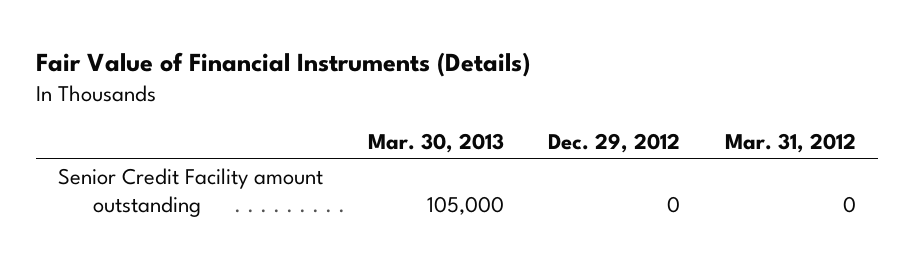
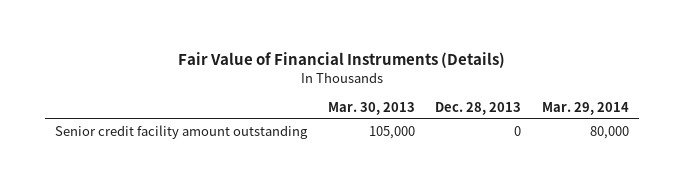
- | Mar. 30, 2013 | Dec. 29, 2012 | Mar. 31, 2012
+ | Mar. 30, 2013 | Dec. 28, 2013 | Mar. 29, 2014
- Senior Credit Facility amount outstanding | 105,000 | 0 | 0
+ Senior credit facility amount outstanding | 105,000 | 0 | 80,000

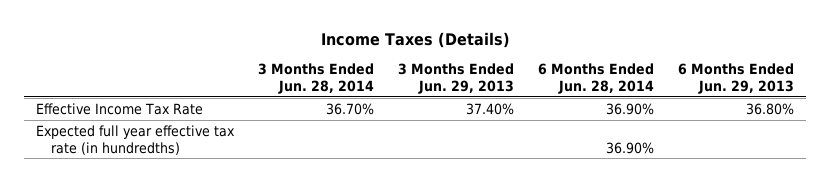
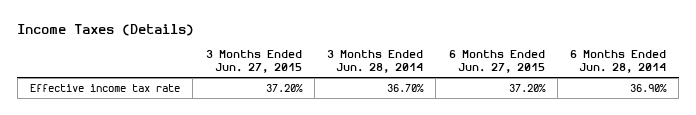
- | 3 Months Ended Jun. 28, 2014 | 3 Months Ended Jun. 29, 2013 | 6 Months Ended Jun. 28, 2014 | 6 Months Ended Jun. 29, 2013
+ | 3 Months Ended Jun. 27, 2015 | 3 Months Ended Jun. 28, 2014 | 6 Months Ended Jun. 27, 2015 | 6 Months Ended Jun. 28, 2014
- Effective Income Tax Rate | 36.70% | 37.40% | 36.90% | 36.80%
- Expected full year effective tax rate (in hundredths) | | | 36.90% |
+ Effective income tax rate | 37.20% | 36.70% | 37.20% | 36.90%

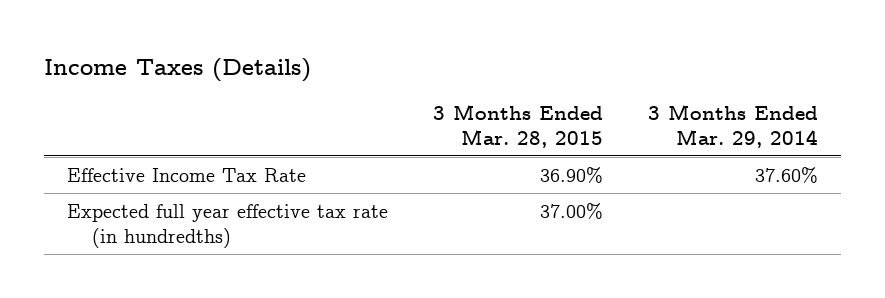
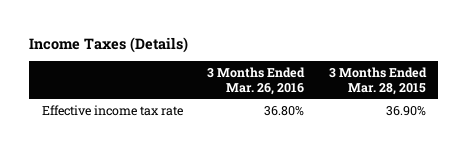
- | 3 Months Ended Mar. 28, 2015 | 3 Months Ended Mar. 29, 2014
+ | 3 Months Ended Mar. 26, 2016 | 3 Months Ended Mar. 28, 2015
- Effective Income Tax Rate | 36.90% | 37.60%
- Expected full year effective tax rate (in hundredths) | 37.00% |
+ Effective income tax rate | 36.80% | 36.90%

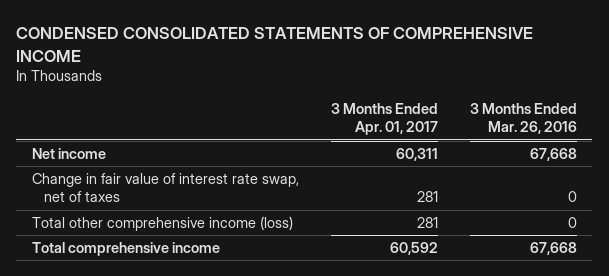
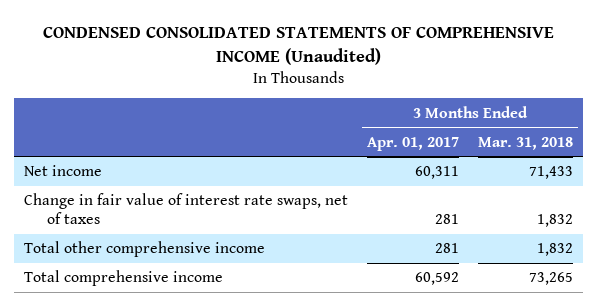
- CONDENSED CONSOLIDATED STATEMENTS OF COMPREHENSIVE INCOME
+ CONDENSED CONSOLIDATED STATEMENTS OF COMPREHENSIVE INCOME (Unaudited)
- | 3 Months Ended Apr. 01, 2017 | 3 Months Ended Mar. 26, 2016
+ | 3 Months Ended Apr. 01, 2017 | 3 Months Ended Mar. 31, 2018
- Change in fair value of interest rate swap, net of taxes | 281 | 0
- Total other comprehensive income (loss) | 281 | 0
+ Change in fair value of interest rate swaps, net of taxes | 281 | 1,832
+ Total other comprehensive income | 281 | 1,832

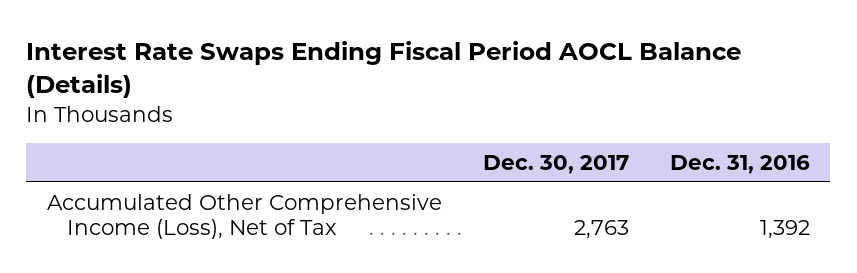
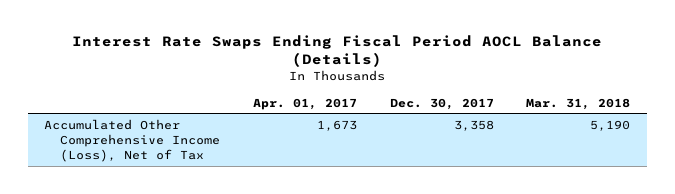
- | Dec. 30, 2017 | Dec. 31, 2016
+ | Apr. 01, 2017 | Dec. 30, 2017 | Mar. 31, 2018
- Accumulated Other Comprehensive Income (Loss), Net of Tax | 2,763 | 1,392
+ Accumulated Other Comprehensive Income (Loss), Net of Tax | 1,673 | 3,358 | 5,190

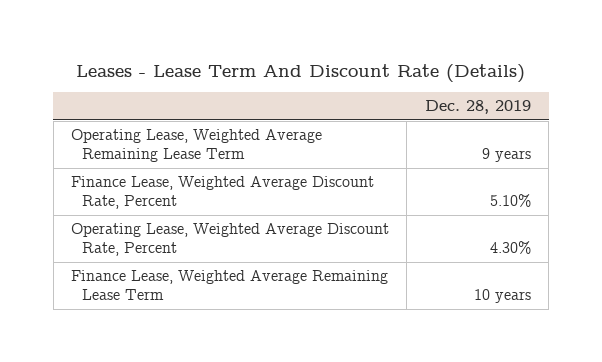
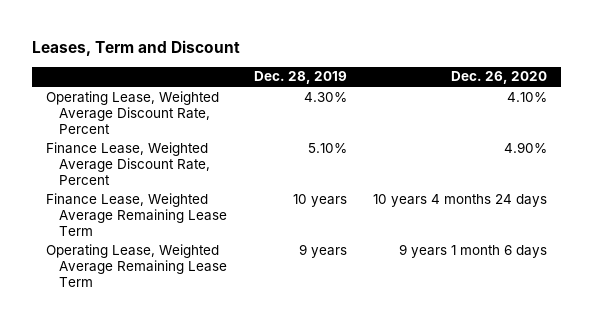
- Leases - Lease Term And Discount Rate (Details)
+ Leases, Term and Discount
- | Dec. 28, 2019
+ | Dec. 28, 2019 | Dec. 26, 2020
moved down: Finance Lease, Weighted Average Discount Rate, Percent | 5.10% | 4.90%
moved down: Operating Lease, Weighted Average Remaining Lease Term | 9 years | 9 years 1 month 6 days

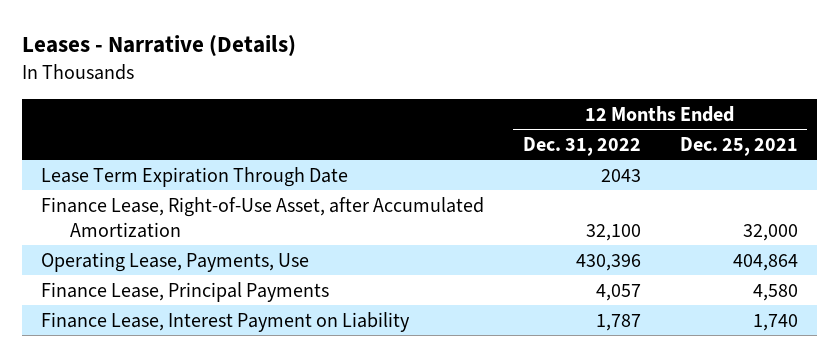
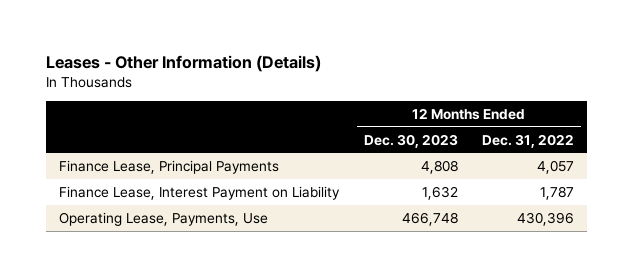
- Leases - Narrative (Details)
+ Leases - Other Information (Details)
- | 12 Months Ended Dec. 31, 2022 | 12 Months Ended Dec. 25, 2021
+ | 12 Months Ended Dec. 30, 2023 | 12 Months Ended Dec. 31, 2022
- Lease Term Expiration Through Date | 2043 |
- Finance Lease, Right-of-Use Asset, after Accumulated Amortization | 32,100 | 32,000
moved down: Operating Lease, Payments, Use | 466,748 | 430,396

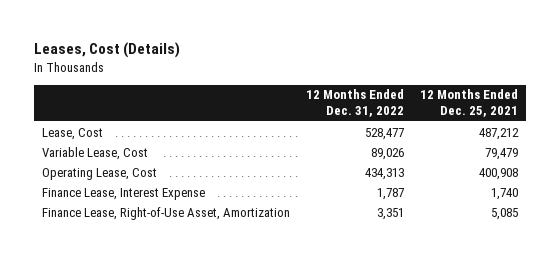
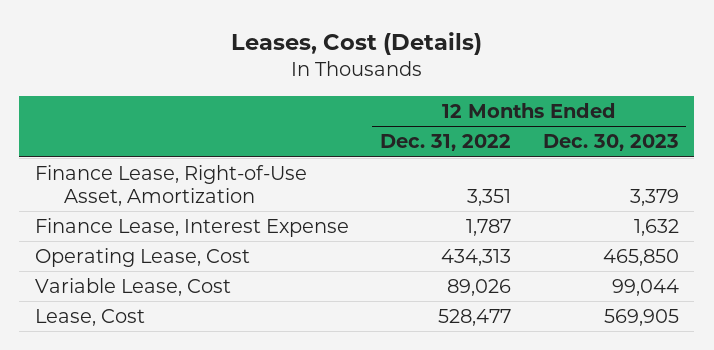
- | 12 Months Ended Dec. 31, 2022 | 12 Months Ended Dec. 25, 2021
+ | 12 Months Ended Dec. 31, 2022 | 12 Months Ended Dec. 30, 2023
moved down: Finance Lease, Interest Expense | 1,787 | 1,632
moved down: Operating Lease, Cost | 434,313 | 465,850
moved down: Variable Lease, Cost | 89,026 | 99,044
moved down: Lease, Cost | 528,477 | 569,905

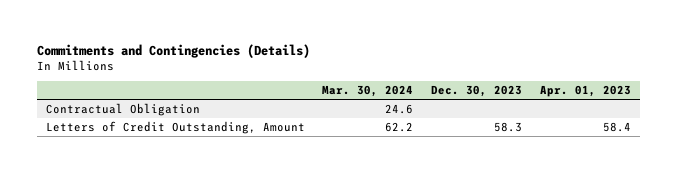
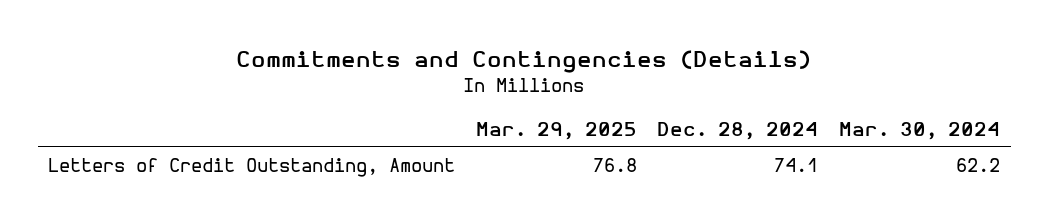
- | Mar. 30, 2024 | Dec. 30, 2023 | Apr. 01, 2023
+ | Mar. 29, 2025 | Dec. 28, 2024 | Mar. 30, 2024
- Contractual Obligation | 24.6 | |

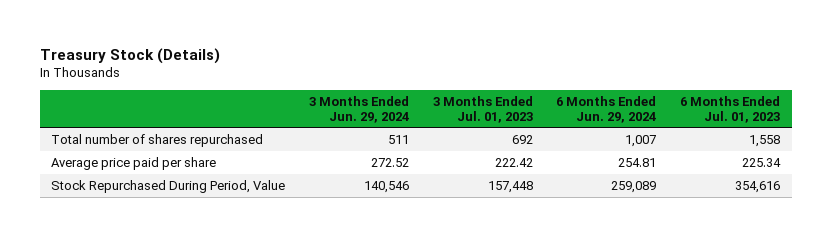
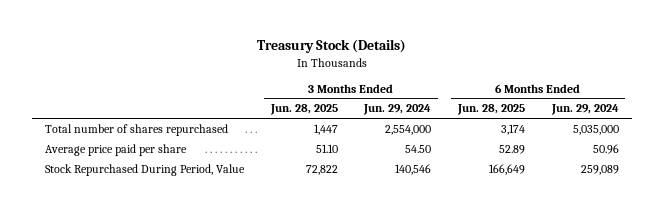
- | 3 Months Ended Jun. 29, 2024 | 3 Months Ended Jul. 01, 2023 | 6 Months Ended Jun. 29, 2024 | 6 Months Ended Jul. 01, 2023
+ | 3 Months Ended Jun. 28, 2025 | 3 Months Ended Jun. 29, 2024 | 6 Months Ended Jun. 28, 2025 | 6 Months Ended Jun. 29, 2024
- Total number of shares repurchased | 511 | 692 | 1,007 | 1,558
- Average price paid per share | 272.52 | 222.42 | 254.81 | 225.34
+ Total number of shares repurchased | 1,447 | 2,554,000 | 3,174 | 5,035,000
+ Average price paid per share | 51.10 | 54.50 | 52.89 | 50.96

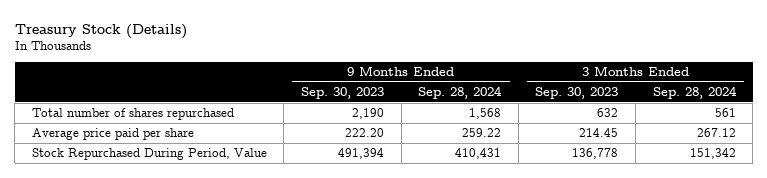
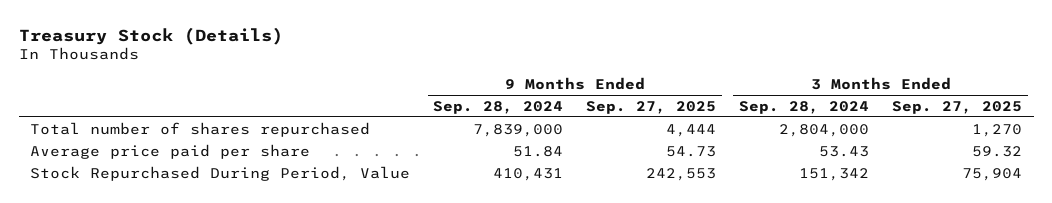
- | 9 Months Ended Sep. 30, 2023 | 9 Months Ended Sep. 28, 2024 | 3 Months Ended Sep. 30, 2023 | 3 Months Ended Sep. 28, 2024
+ | 9 Months Ended Sep. 28, 2024 | 9 Months Ended Sep. 27, 2025 | 3 Months Ended Sep. 28, 2024 | 3 Months Ended Sep. 27, 2025
- Total number of shares repurchased | 2,190 | 1,568 | 632 | 561
- Average price paid per share | 222.20 | 259.22 | 214.45 | 267.12
+ Total number of shares repurchased | 7,839,000 | 4,444 | 2,804,000 | 1,270
+ Average price paid per share | 51.84 | 54.73 | 53.43 | 59.32

